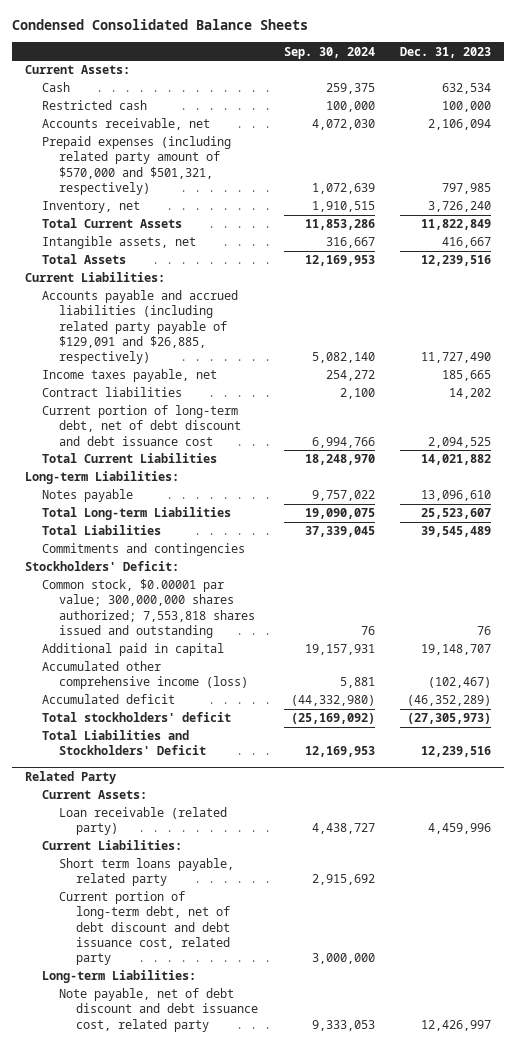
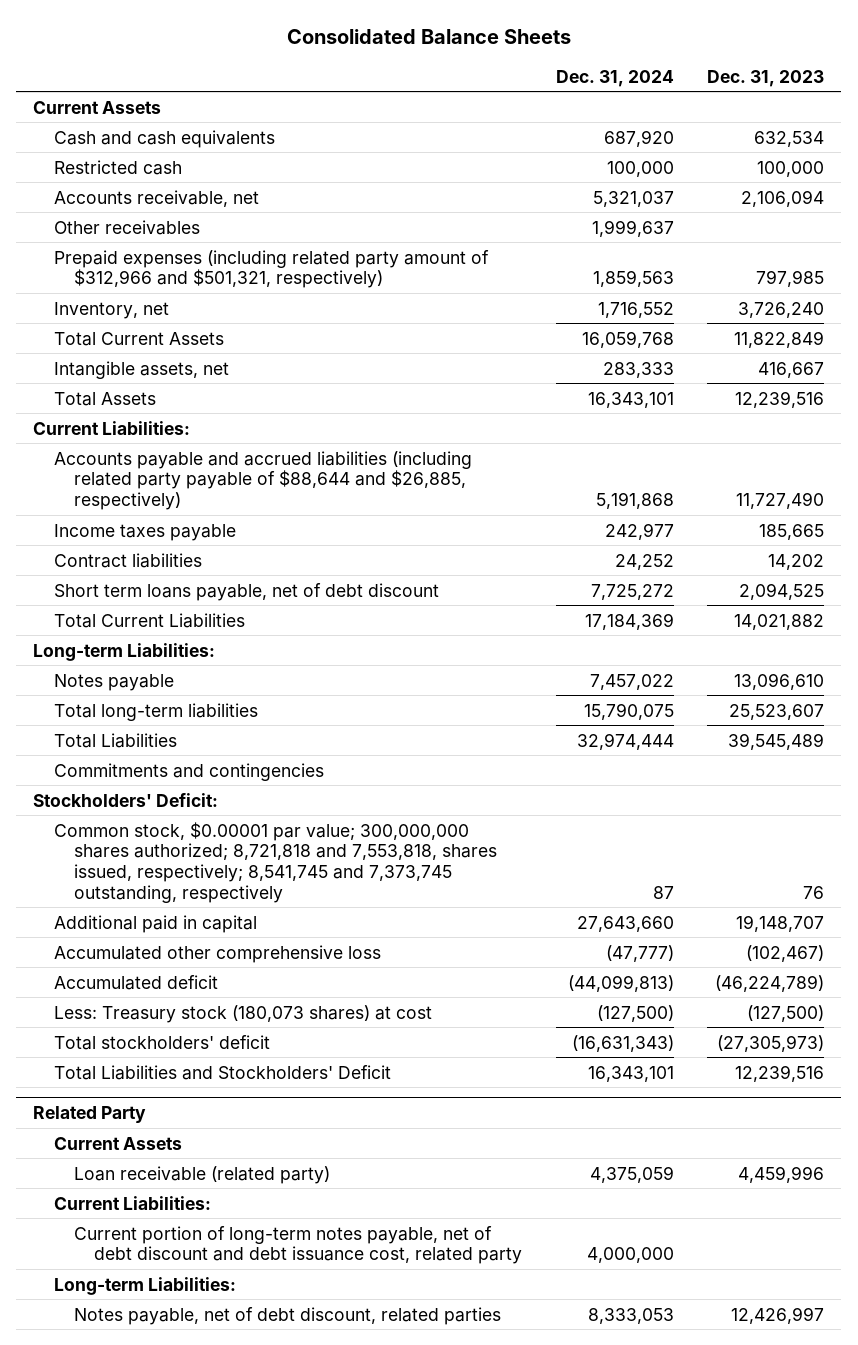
- Condensed Consolidated Balance Sheets
+ Consolidated Balance Sheets
- | Sep. 30, 2024 | Dec. 31, 2023
+ | Dec. 31, 2024 | Dec. 31, 2023
- Current Assets:
- Cash | 259,375 | 632,534
+ Current Assets
+ Cash and cash equivalents | 687,920 | 632,534
- Prepaid expenses (including related party amount of $570,000 and $501,321, respectively) | 1,072,639 | 797,985
+ Other receivables | 1,999,637 |
+ Prepaid expenses (including related party amount of $312,966 and $501,321, respectively) | 1,859,563 | 797,985
- Accounts payable and accrued liabilities (including related party payable of $129,091 and $26,885, respectively) | 5,082,140 | 11,727,490
- Income taxes payable, net | 254,272 | 185,665
+ Accounts payable and accrued liabilities (including related party payable of $88,644 and $26,885, respectively) | 5,191,868 | 11,727,490
+ Income taxes payable | 242,977 | 185,665
- Current portion of long-term debt, net of debt discount and debt issuance cost | 6,994,766 | 2,094,525
+ Short term loans payable, net of debt discount | 7,725,272 | 2,094,525
- Total Long-term Liabilities | 19,090,075 | 25,523,607
+ Total long-term liabilities | 15,790,075 | 25,523,607
- Common stock, $0.00001 par value; 300,000,000 shares authorized; 7,553,818 shares issued and outstanding | 76 | 76
+ Common stock, $0.00001 par value; 300,000,000 shares authorized; 8,721,818 and 7,553,818, shares issued, respectively; 8,541,745 and 7,373,745 outstanding, respectively | 87 | 76
- Accumulated other comprehensive income (loss) | 5,881 | (102,467)
- Accumulated deficit | (44,332,980) | (46,352,289)
+ Accumulated other comprehensive loss | (47,777) | (102,467)
+ Accumulated deficit | (44,099,813) | (46,224,789)
+ Less: Treasury stock (180,073 shares) at cost | (127,500) | (127,500)
@ Related Party
- Current Assets:
+ Current Assets
- Short term loans payable, related party | 2,915,692 |
- Current portion of long-term debt, net of debt discount and debt issuance cost, related party | 3,000,000 |
+ Current portion of long-term notes payable, net of debt discount and debt issuance cost, related party | 4,000,000 |
- Note payable, net of debt discount and debt issuance cost, related party | 9,333,053 | 12,426,997
+ Notes payable, net of debt discount, related parties | 8,333,053 | 12,426,997

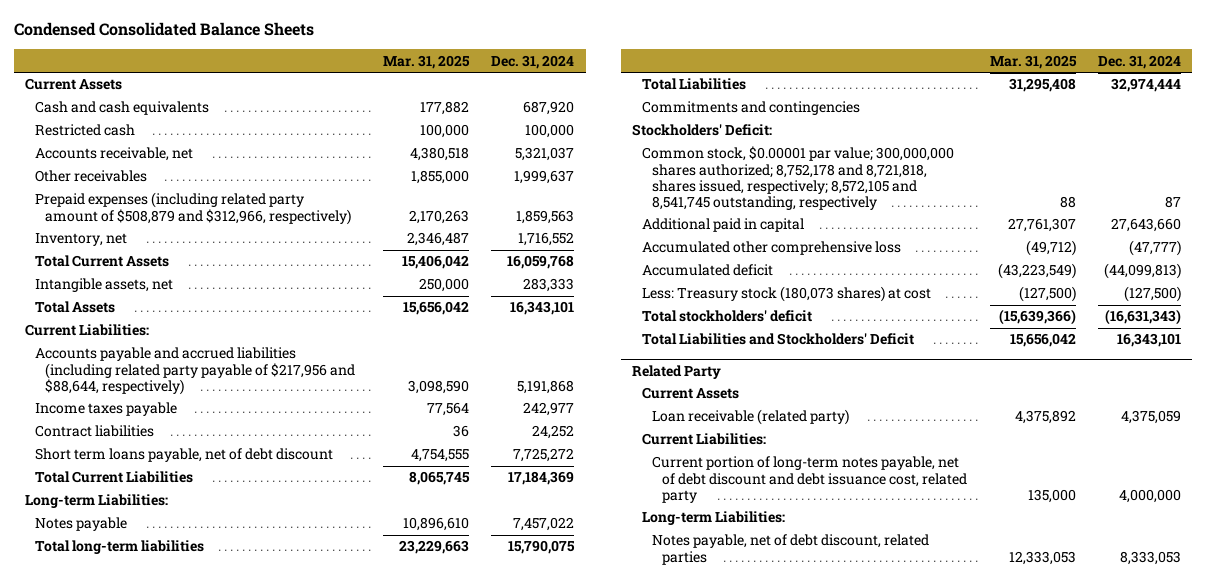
- Consolidated Balance Sheets
+ Condensed Consolidated Balance Sheets
- | Dec. 31, 2024 | Dec. 31, 2023
+ | Mar. 31, 2025 | Dec. 31, 2024
- Prepaid expenses (including related party amount of $312,966 and $501,321, respectively) | 1,859,563 | 797,985
+ Prepaid expenses (including related party amount of $508,879 and $312,966, respectively) | 2,170,263 | 1,859,563
- Accounts payable and accrued liabilities (including related party payable of $88,644 and $26,885, respectively) | 5,191,868 | 11,727,490
+ Accounts payable and accrued liabilities (including related party payable of $217,956 and $88,644, respectively) | 3,098,590 | 5,191,868
- Common stock, $0.00001 par value; 300,000,000 shares authorized; 8,721,818 and 7,553,818, shares issued, respectively; 8,541,745 and 7,373,745 outstanding, respectively | 87 | 76
+ Common stock, $0.00001 par value; 300,000,000 shares authorized; 8,752,178 and 8,721,818, shares issued, respectively; 8,572,105 and 8,541,745 outstanding, respectively | 88 | 87

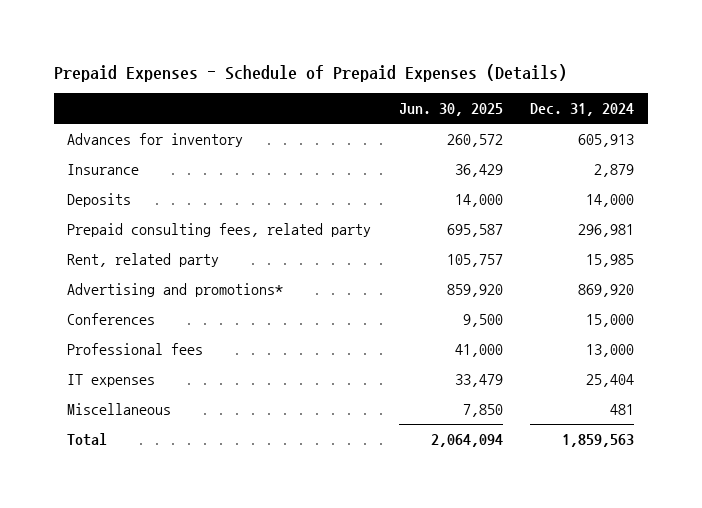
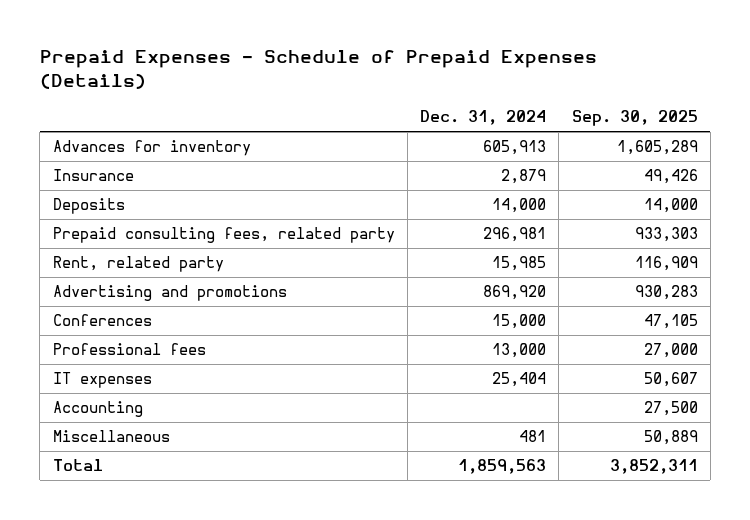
- | Jun. 30, 2025 | Dec. 31, 2024
+ | Dec. 31, 2024 | Sep. 30, 2025
- Advertising and promotions* | 859,920 | 869,920
+ Advertising and promotions | 869,920 | 930,283
+ Accounting | | 27,500

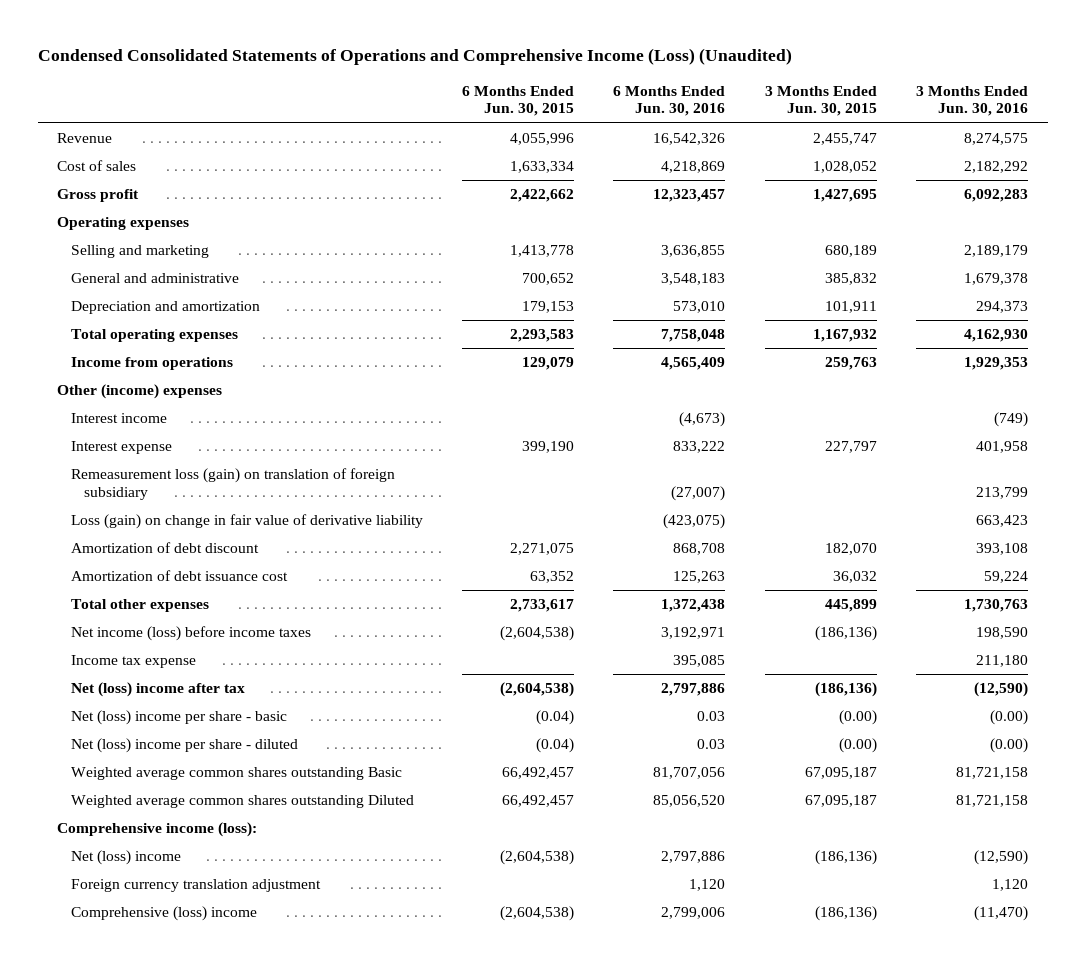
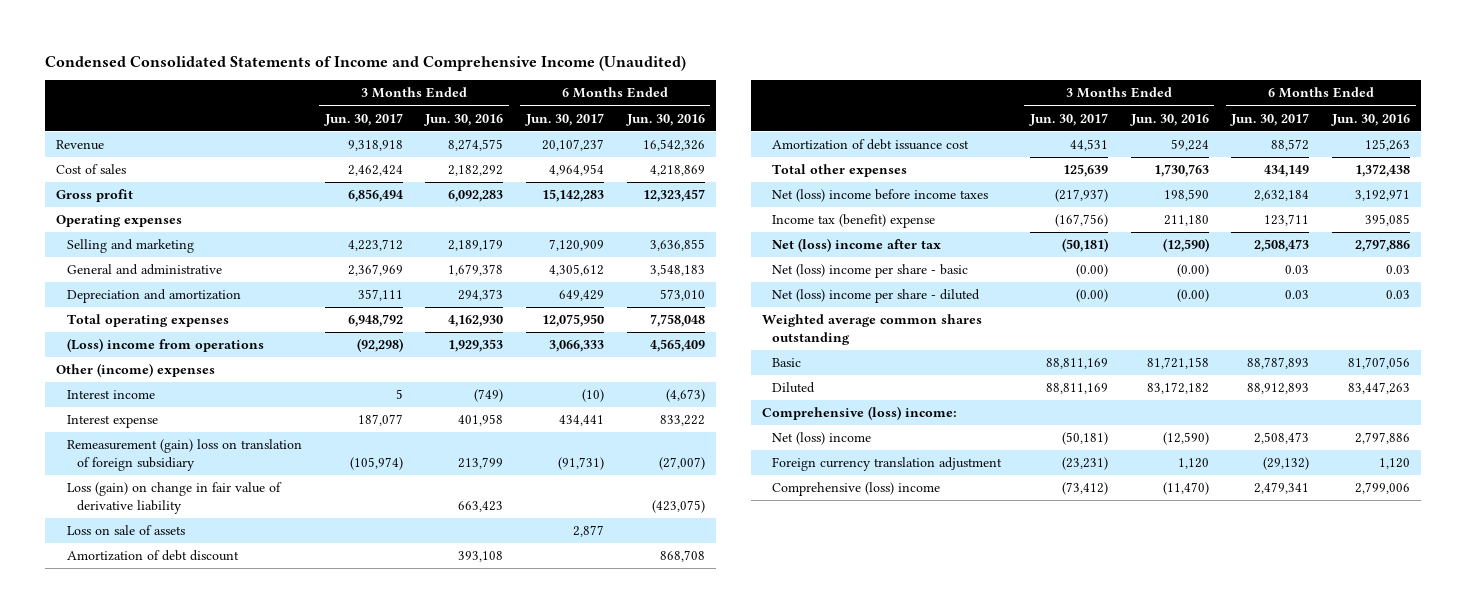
- Condensed Consolidated Statements of Operations and Comprehensive Income (Loss) (Unaudited)
+ Condensed Consolidated Statements of Income and Comprehensive Income (Unaudited)
- | 6 Months Ended Jun. 30, 2015 | 6 Months Ended Jun. 30, 2016 | 3 Months Ended Jun. 30, 2015 | 3 Months Ended Jun. 30, 2016
+ | 3 Months Ended Jun. 30, 2017 | 3 Months Ended Jun. 30, 2016 | 6 Months Ended Jun. 30, 2017 | 6 Months Ended Jun. 30, 2016
- Income from operations | 129,079 | 4,565,409 | 259,763 | 1,929,353
+ (Loss) income from operations | (92,298) | 1,929,353 | 3,066,333 | 4,565,409
- Remeasurement loss (gain) on translation of foreign subsidiary | | (27,007) | | 213,799
+ Remeasurement (gain) loss on translation of foreign subsidiary | (105,974) | 213,799 | (91,731) | (27,007)
+ Loss on sale of assets | | | 2,877 |
- Net income (loss) before income taxes | (2,604,538) | 3,192,971 | (186,136) | 198,590
- Income tax expense | | 395,085 | | 211,180
+ Net (loss) income before income taxes | (217,937) | 198,590 | 2,632,184 | 3,192,971
+ Income tax (benefit) expense | (167,756) | 211,180 | 123,711 | 395,085
- Weighted average common shares outstanding Basic | 66,492,457 | 81,707,056 | 67,095,187 | 81,721,158
- Weighted average common shares outstanding Diluted | 66,492,457 | 85,056,520 | 67,095,187 | 81,721,158
- Comprehensive income (loss):
+ Weighted average common shares outstanding
+ Basic | 88,811,169 | 81,721,158 | 88,787,893 | 81,707,056
+ Diluted | 88,811,169 | 83,172,182 | 88,912,893 | 83,447,263
+ Comprehensive (loss) income:

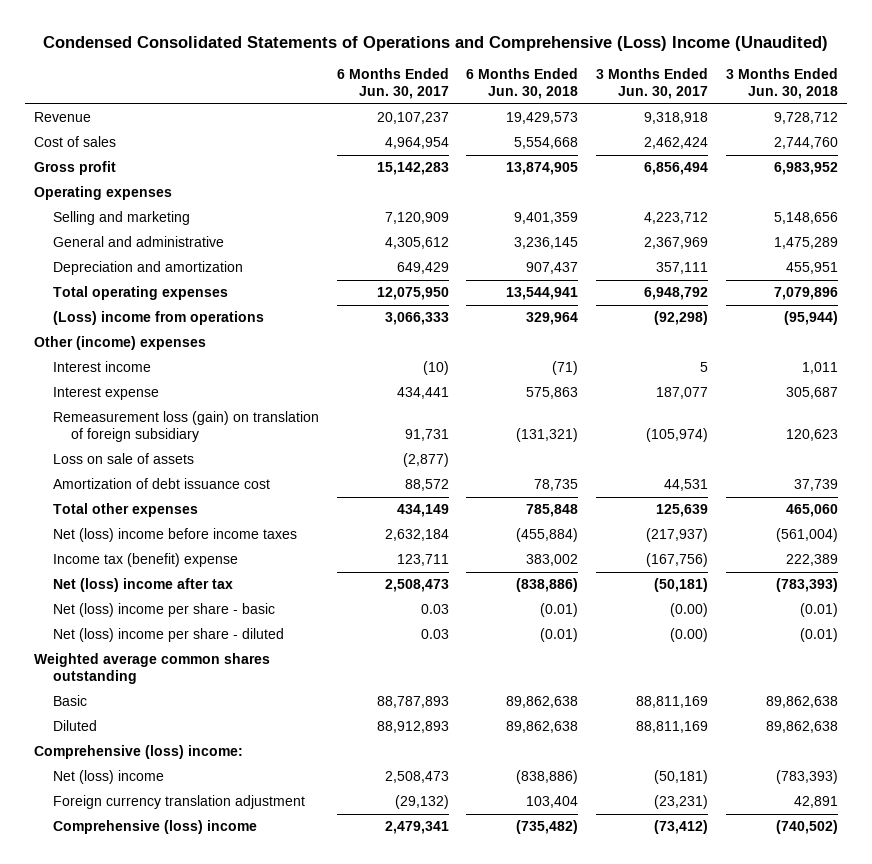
- Condensed Consolidated Statements of Income and Comprehensive Income (Unaudited)
+ Condensed Consolidated Statements of Operations and Comprehensive (Loss) Income (Unaudited)
- | 3 Months Ended Jun. 30, 2017 | 3 Months Ended Jun. 30, 2016 | 6 Months Ended Jun. 30, 2017 | 6 Months Ended Jun. 30, 2016
+ | 6 Months Ended Jun. 30, 2017 | 6 Months Ended Jun. 30, 2018 | 3 Months Ended Jun. 30, 2017 | 3 Months Ended Jun. 30, 2018
- Remeasurement (gain) loss on translation of foreign subsidiary | (105,974) | 213,799 | (91,731) | (27,007)
- Loss (gain) on change in fair value of derivative liability | | 663,423 | | (423,075)
- Loss on sale of assets | | | 2,877 |
- Amortization of debt discount | | 393,108 | | 868,708
+ Remeasurement loss (gain) on translation of foreign subsidiary | 91,731 | (131,321) | (105,974) | 120,623
+ Loss on sale of assets | (2,877) | | |

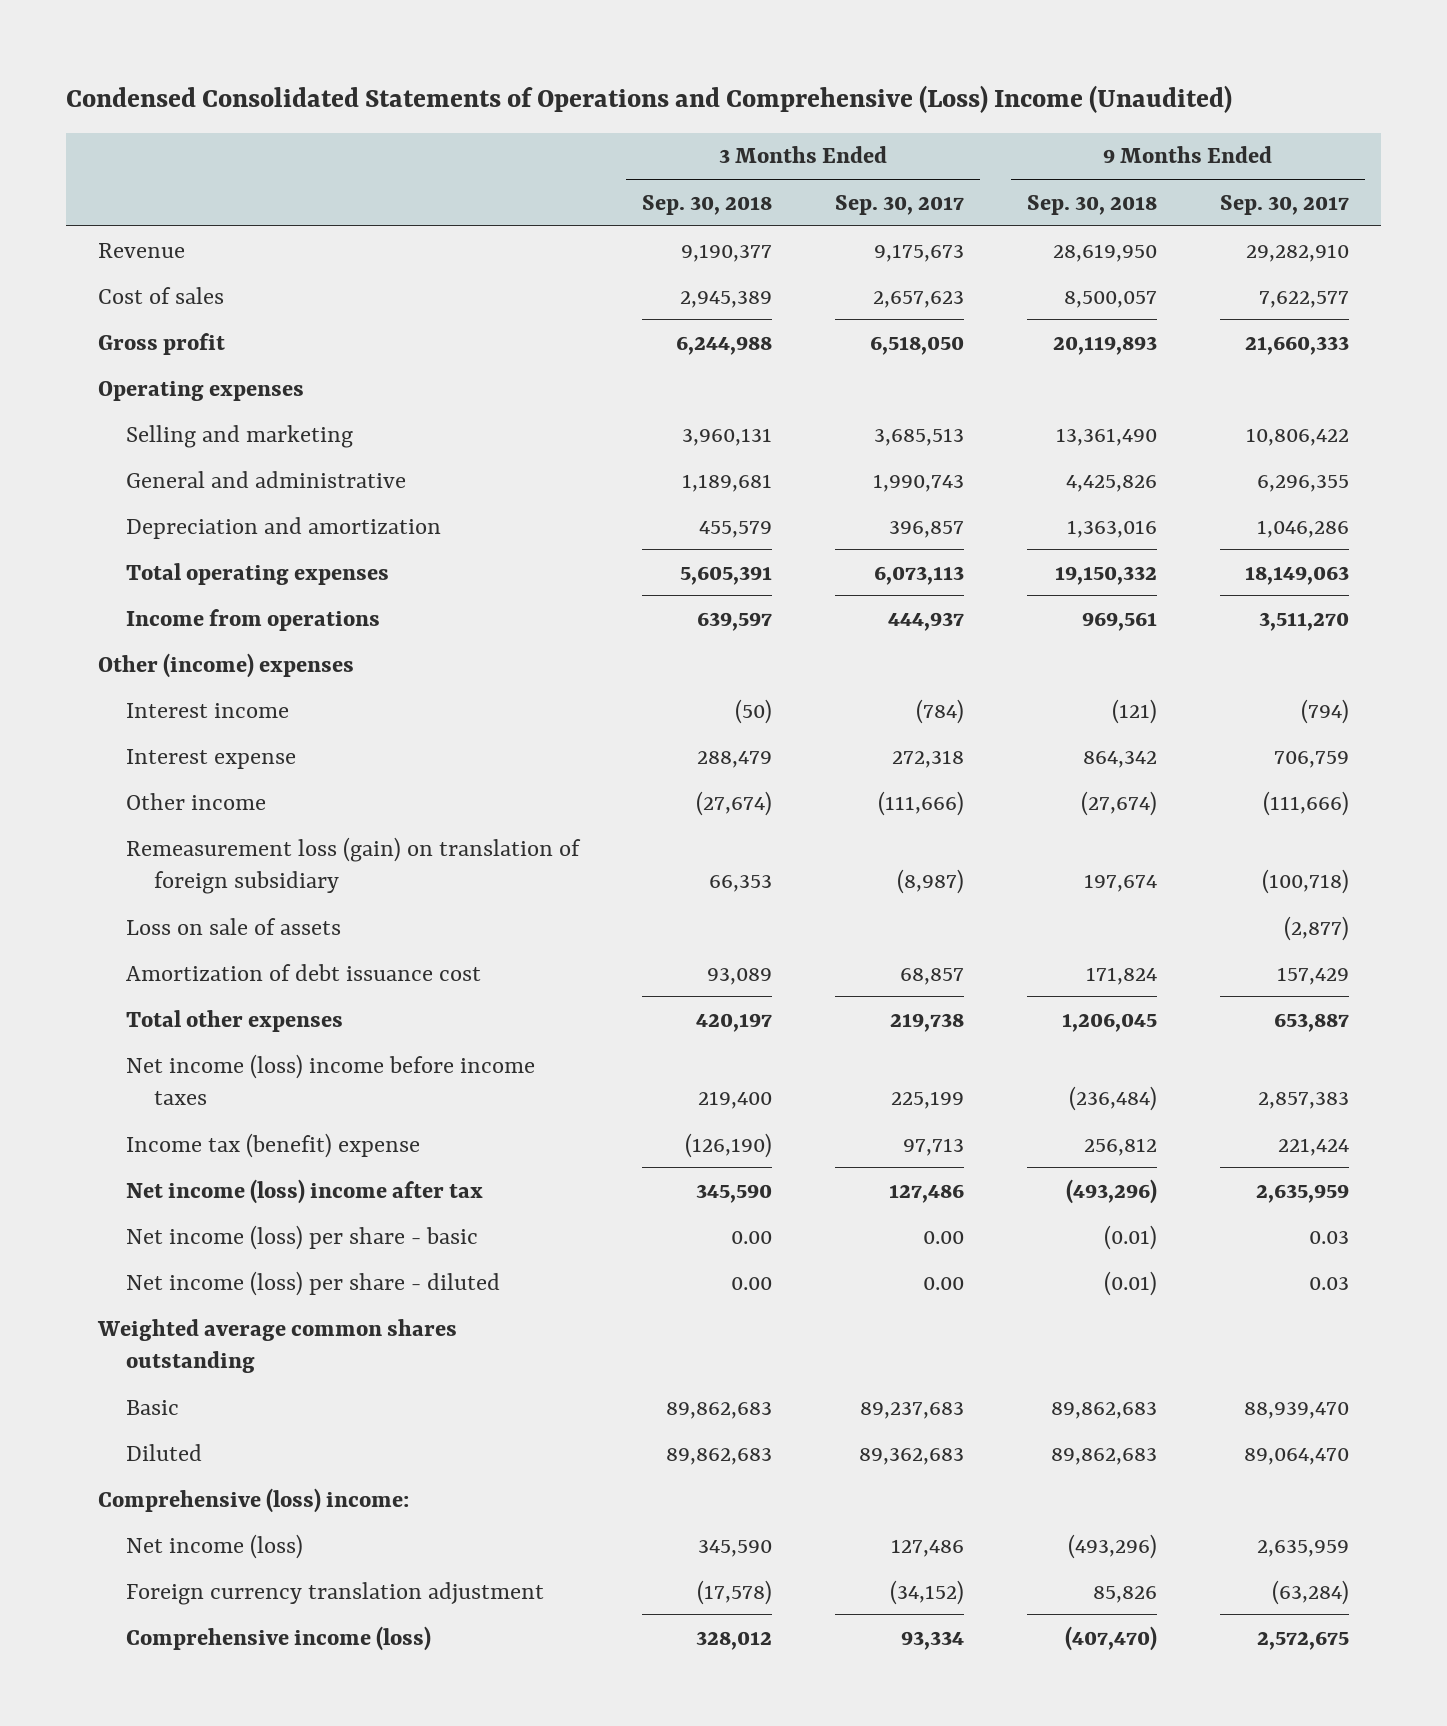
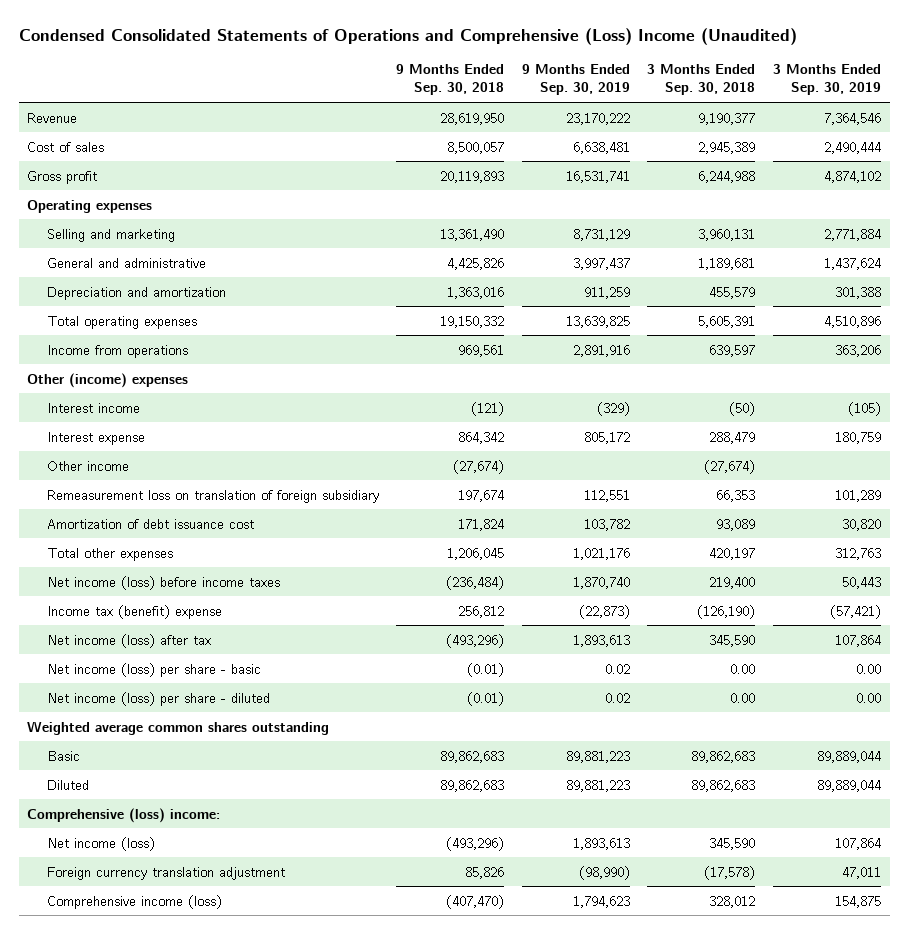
- | 3 Months Ended Sep. 30, 2018 | 3 Months Ended Sep. 30, 2017 | 9 Months Ended Sep. 30, 2018 | 9 Months Ended Sep. 30, 2017
+ | 9 Months Ended Sep. 30, 2018 | 9 Months Ended Sep. 30, 2019 | 3 Months Ended Sep. 30, 2018 | 3 Months Ended Sep. 30, 2019
- Remeasurement loss (gain) on translation of foreign subsidiary | 66,353 | (8,987) | 197,674 | (100,718)
- Loss on sale of assets | | | | (2,877)
+ Remeasurement loss on translation of foreign subsidiary | 197,674 | 112,551 | 66,353 | 101,289
- Net income (loss) income before income taxes | 219,400 | 225,199 | (236,484) | 2,857,383
+ Net income (loss) before income taxes | (236,484) | 1,870,740 | 219,400 | 50,443
- Net income (loss) income after tax | 345,590 | 127,486 | (493,296) | 2,635,959
+ Net income (loss) after tax | (493,296) | 1,893,613 | 345,590 | 107,864

